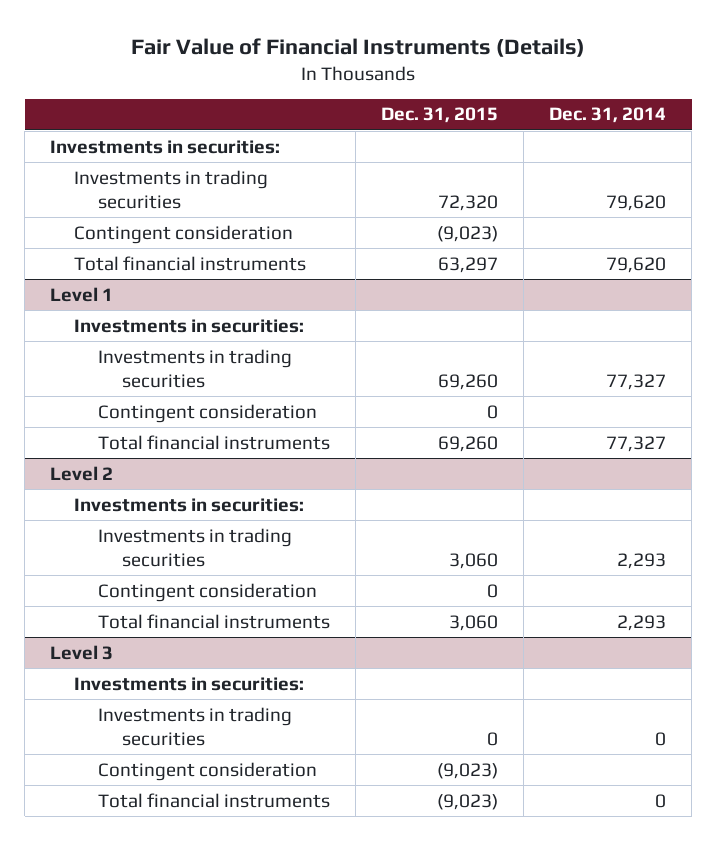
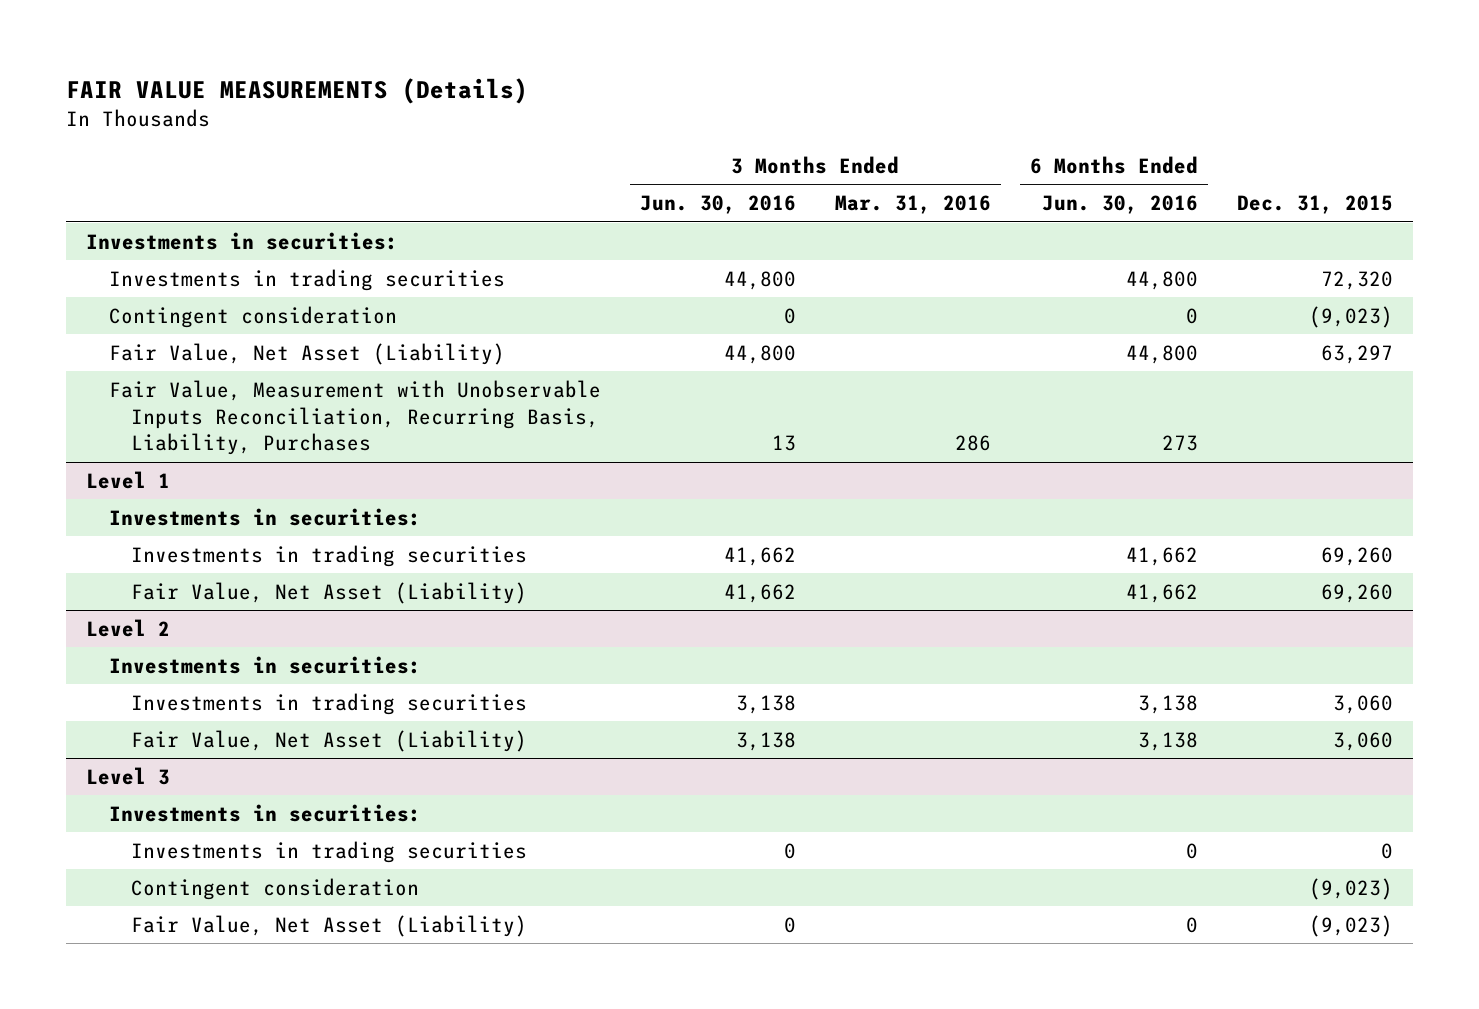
- Fair Value of Financial Instruments (Details)
+ FAIR VALUE MEASUREMENTS (Details)
- | Dec. 31, 2015 | Dec. 31, 2014
+ | 3 Months Ended Jun. 30, 2016 | 3 Months Ended Mar. 31, 2016 | 6 Months Ended Jun. 30, 2016 | Dec. 31, 2015
- Total financial instruments | 63,297 | 79,620
+ Fair Value, Net Asset (Liability) | 44,800 | | 44,800 | 63,297
+ Fair Value, Measurement with Unobservable Inputs Reconciliation, Recurring Basis, Liability, Purchases | 13 | 286 | 273 |
@ Level 1
- Contingent consideration | 0 |
- Total financial instruments | 69,260 | 77,327
+ Fair Value, Net Asset (Liability) | 41,662 | | 41,662 | 69,260
@ Level 2
- Contingent consideration | 0 |
- Total financial instruments | 3,060 | 2,293
+ Fair Value, Net Asset (Liability) | 3,138 | | 3,138 | 3,060
@ Level 3
- Total financial instruments | (9,023) | 0
+ Fair Value, Net Asset (Liability) | 0 | | 0 | (9,023)

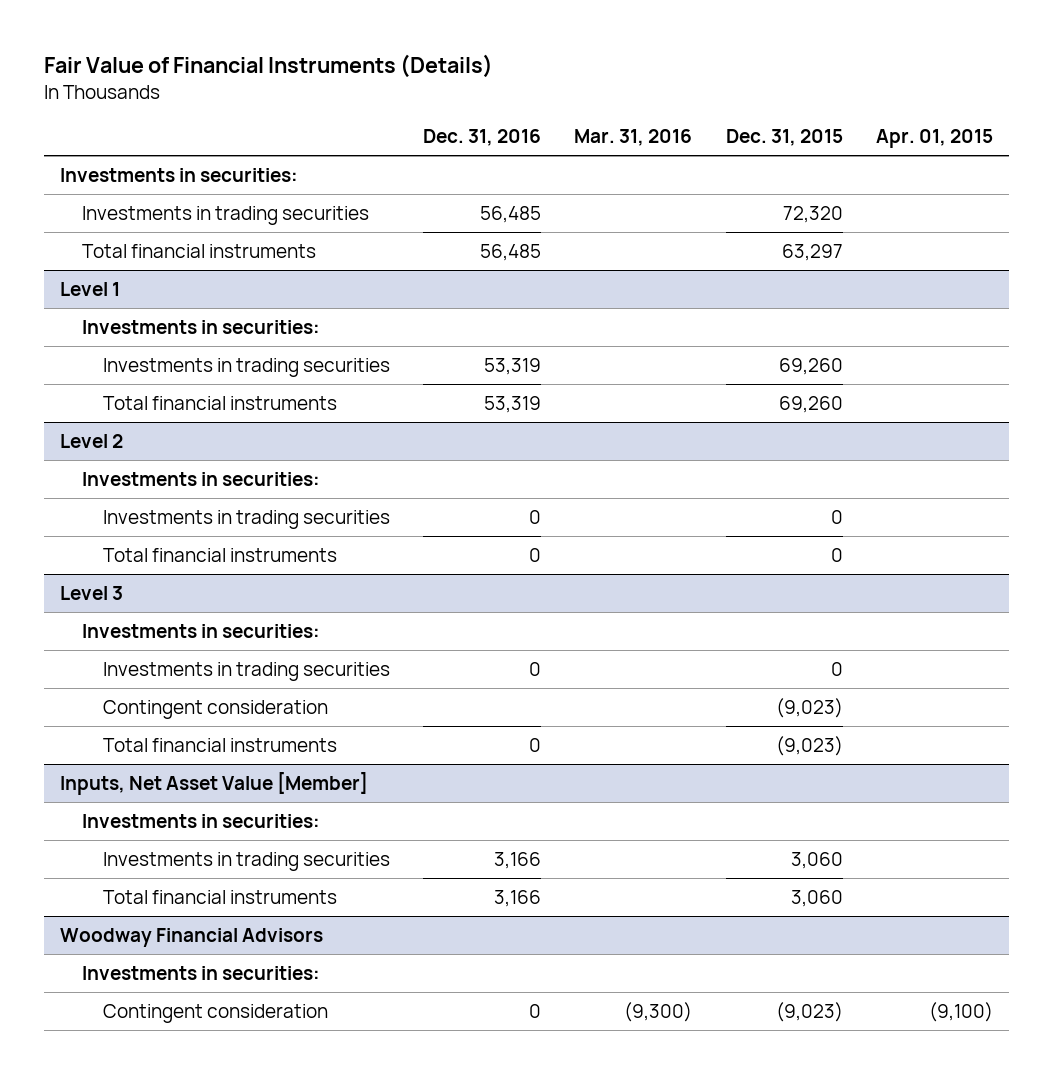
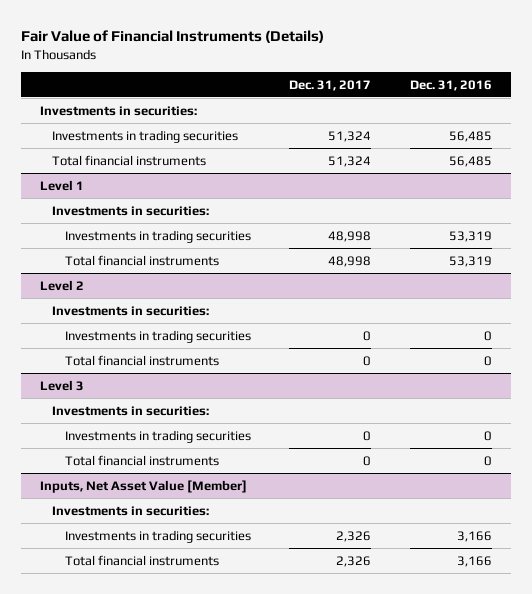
- | Dec. 31, 2016 | Mar. 31, 2016 | Dec. 31, 2015 | Apr. 01, 2015
+ | Dec. 31, 2017 | Dec. 31, 2016
@ Level 3
- Contingent consideration | | | (9,023) |
- Woodway Financial Advisors
- Investments in securities:
- Contingent consideration | 0 | (9,300) | (9,023) | (9,100)

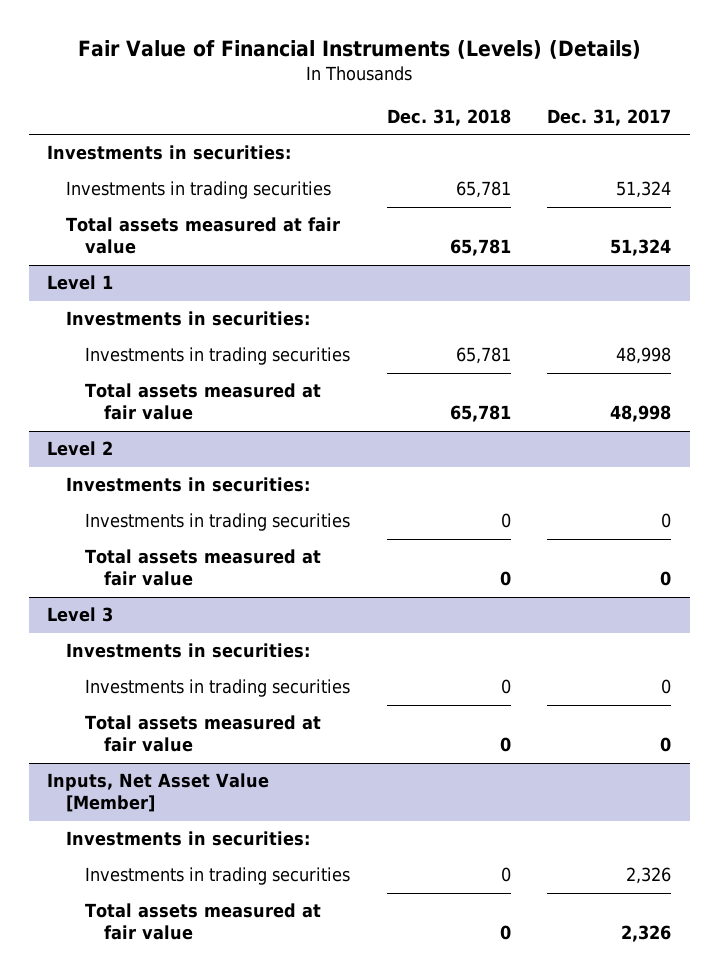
- Fair Value of Financial Instruments (Details)
+ Fair Value of Financial Instruments (Levels) (Details)
- | Dec. 31, 2017 | Dec. 31, 2016
+ | Dec. 31, 2018 | Dec. 31, 2017
- Total financial instruments | 51,324 | 56,485
+ Total assets measured at fair value | 65,781 | 51,324
@ Level 1
- Total financial instruments | 48,998 | 53,319
+ Total assets measured at fair value | 65,781 | 48,998
@ Level 2
- Total financial instruments | 0 | 0
+ Total assets measured at fair value | 0 | 0
@ Level 3
- Total financial instruments | 0 | 0
+ Total assets measured at fair value | 0 | 0
@ Inputs, Net Asset Value [Member]
- Total financial instruments | 2,326 | 3,166
+ Total assets measured at fair value | 0 | 2,326

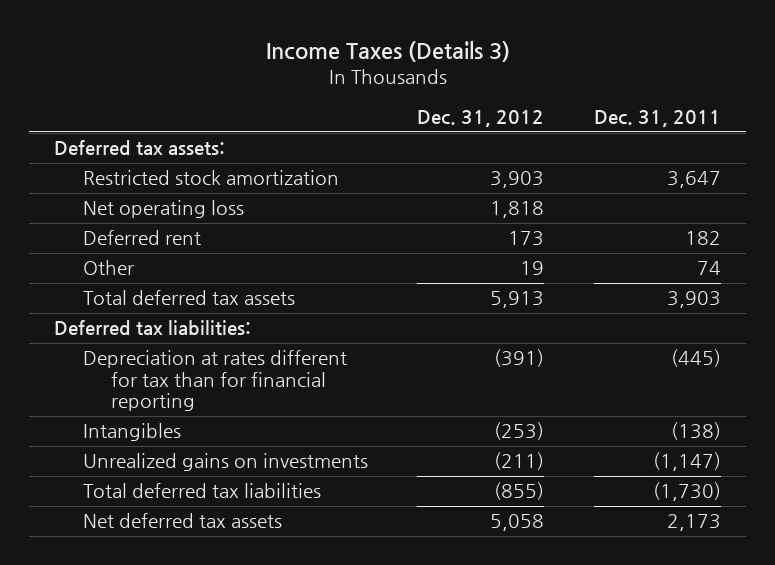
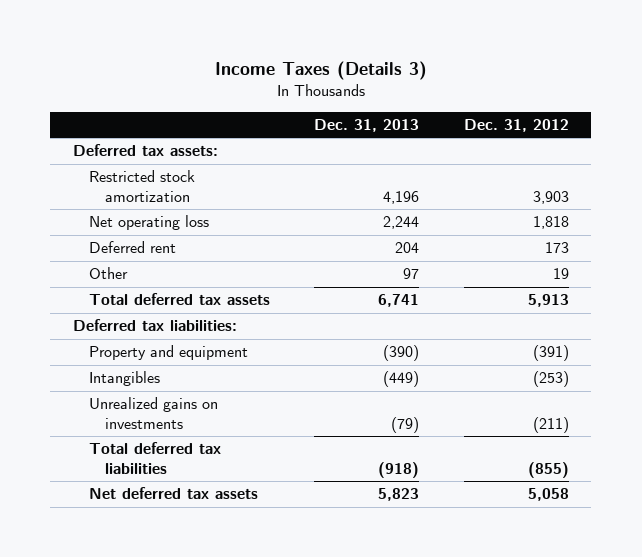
- | Dec. 31, 2012 | Dec. 31, 2011
+ | Dec. 31, 2013 | Dec. 31, 2012
- Depreciation at rates different for tax than for financial reporting | (391) | (445)
+ Property and equipment | (390) | (391)

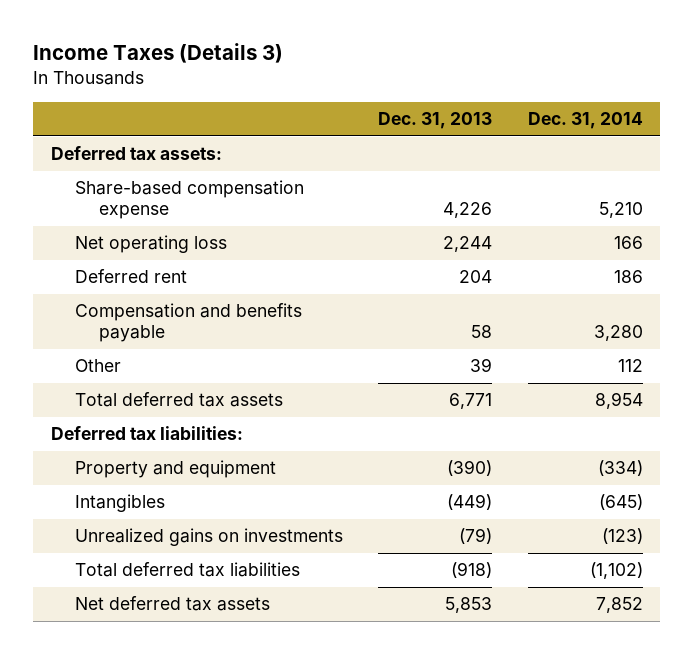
- | Dec. 31, 2013 | Dec. 31, 2012
+ | Dec. 31, 2013 | Dec. 31, 2014
- Restricted stock amortization | 4,196 | 3,903
+ Share-based compensation expense | 4,226 | 5,210
- Other | 97 | 19
- Total deferred tax assets | 6,741 | 5,913
+ Compensation and benefits payable | 58 | 3,280
+ Other | 39 | 112
+ Total deferred tax assets | 6,771 | 8,954
- Net deferred tax assets | 5,823 | 5,058
+ Net deferred tax assets | 5,853 | 7,852

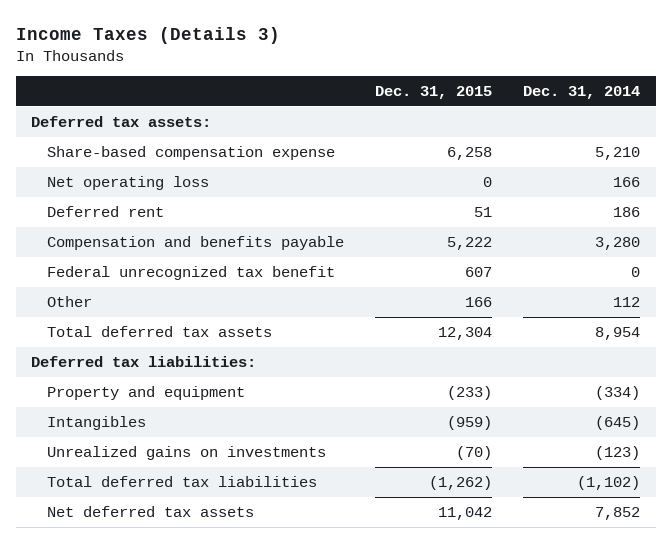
- | Dec. 31, 2013 | Dec. 31, 2014
+ | Dec. 31, 2015 | Dec. 31, 2014
+ Federal unrecognized tax benefit | 607 | 0

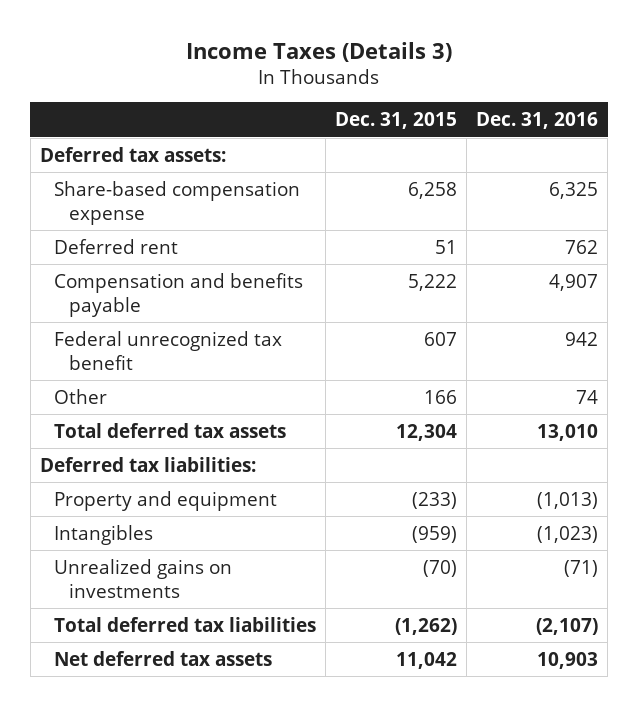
- | Dec. 31, 2015 | Dec. 31, 2014
+ | Dec. 31, 2015 | Dec. 31, 2016
- Net operating loss | 0 | 166

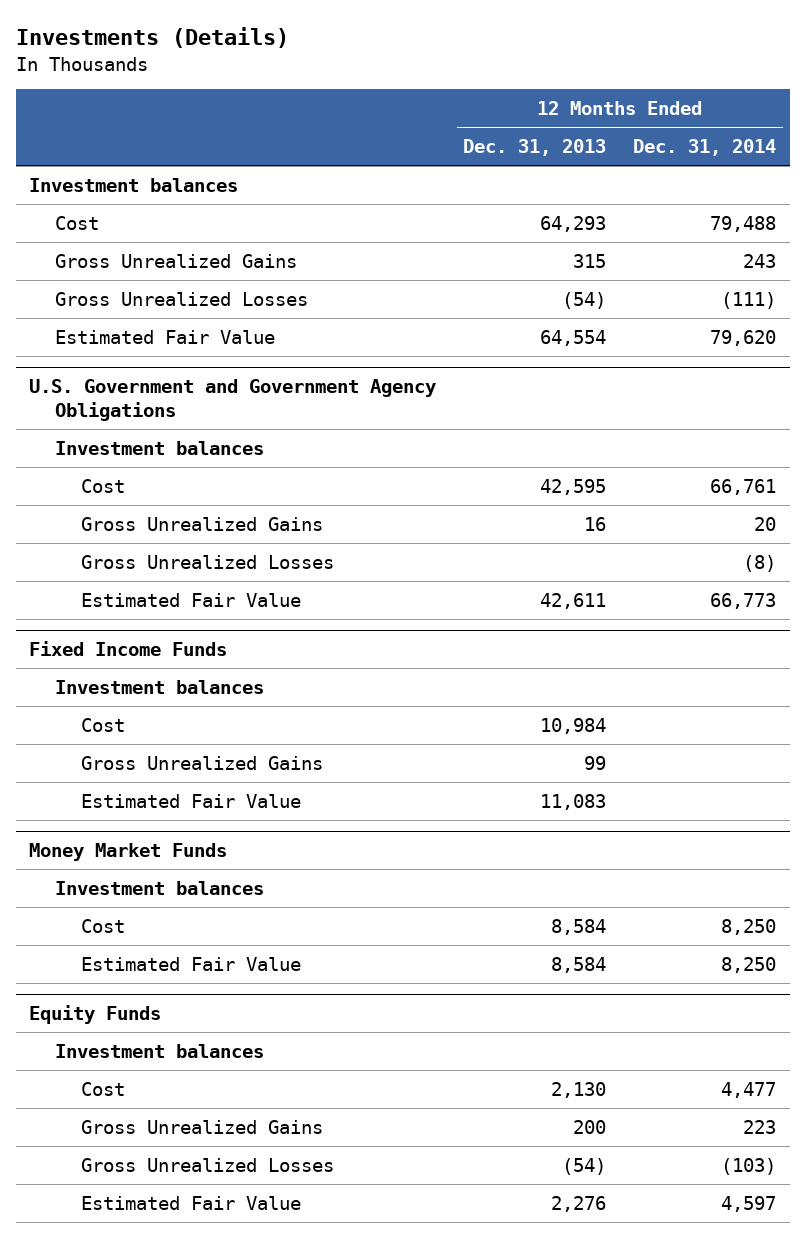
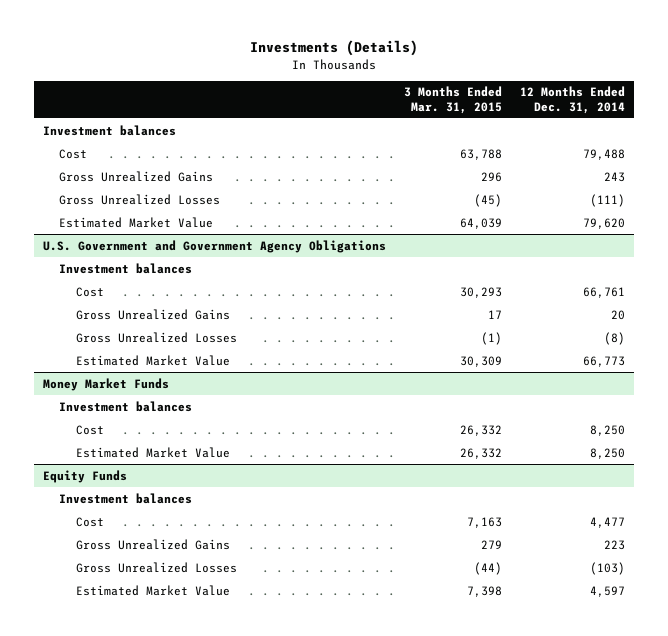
- | 12 Months Ended Dec. 31, 2013 | 12 Months Ended Dec. 31, 2014
+ | 3 Months Ended Mar. 31, 2015 | 12 Months Ended Dec. 31, 2014
- Estimated Fair Value | 64,554 | 79,620
+ Estimated Market Value | 64,039 | 79,620
@ U.S. Government and Government Agency Obligations
- Estimated Fair Value | 42,611 | 66,773
- Fixed Income Funds
- Investment balances
- Cost | 10,984 |
- Gross Unrealized Gains | 99 |
- Estimated Fair Value | 11,083 |
@ U.S. Government and Government Agency Obligations
+ Estimated Market Value | 30,309 | 66,773
@ Money Market Funds
- Estimated Fair Value | 8,584 | 8,250
+ Estimated Market Value | 26,332 | 8,250
@ Equity Funds
- Estimated Fair Value | 2,276 | 4,597
+ Estimated Market Value | 7,398 | 4,597

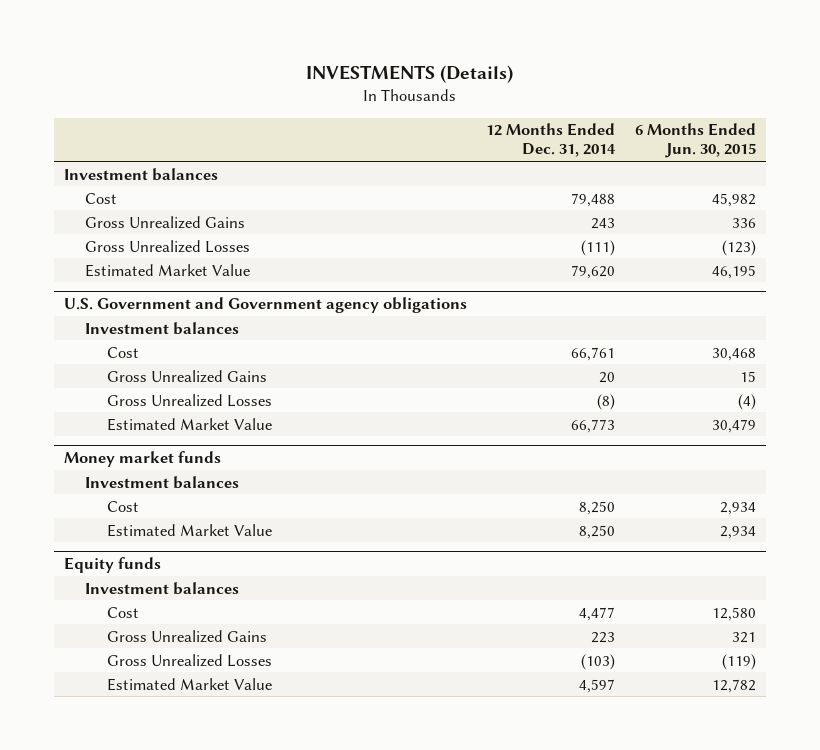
- Investments (Details)
+ INVESTMENTS (Details)
- | 3 Months Ended Mar. 31, 2015 | 12 Months Ended Dec. 31, 2014
+ | 12 Months Ended Dec. 31, 2014 | 6 Months Ended Jun. 30, 2015
- U.S. Government and Government Agency Obligations
+ U.S. Government and Government agency obligations
- Money Market Funds
+ Money market funds
- Equity Funds
+ Equity funds

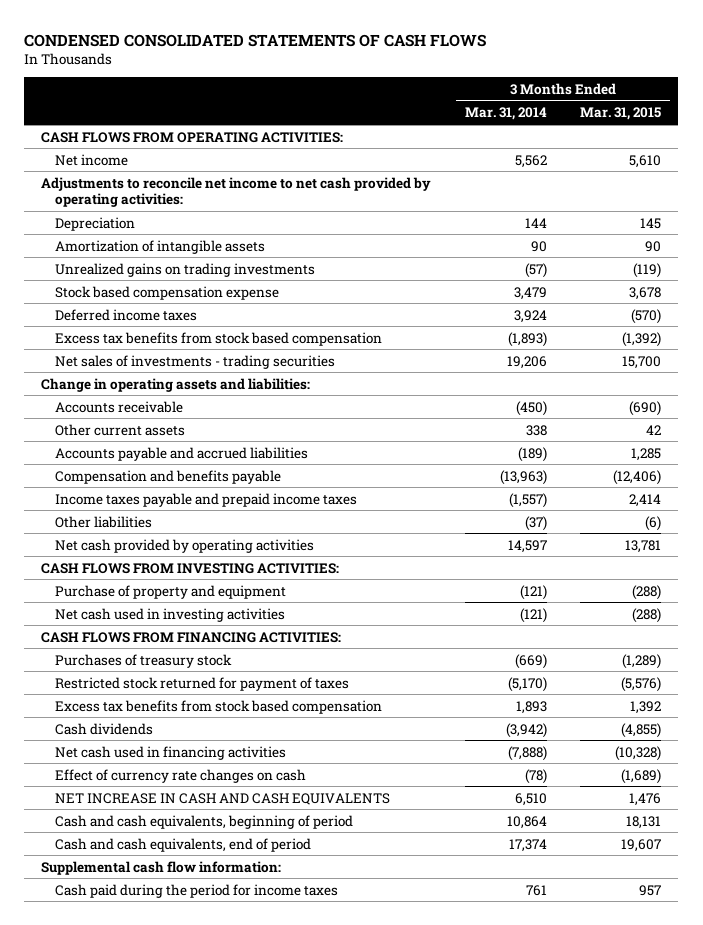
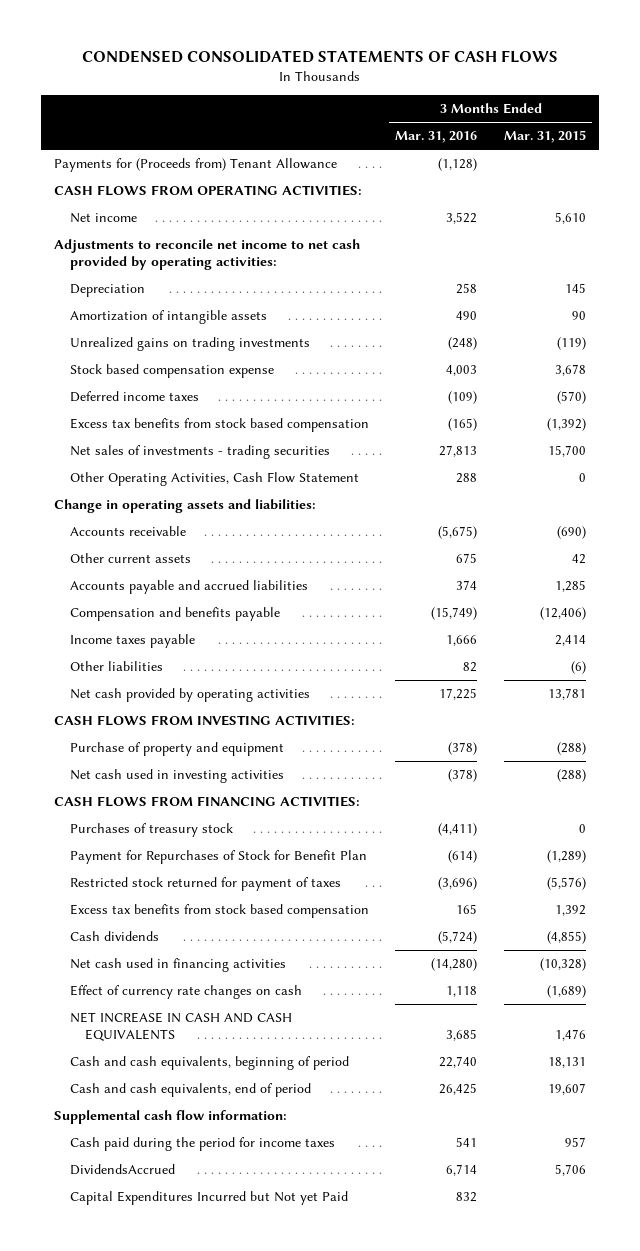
- | 3 Months Ended Mar. 31, 2014 | 3 Months Ended Mar. 31, 2015
+ | 3 Months Ended Mar. 31, 2016 | 3 Months Ended Mar. 31, 2015
+ Payments for (Proceeds from) Tenant Allowance | (1,128) |
+ Other Operating Activities, Cash Flow Statement | 288 | 0
- Income taxes payable and prepaid income taxes | (1,557) | 2,414
+ Income taxes payable | 1,666 | 2,414
- Purchases of treasury stock | (669) | (1,289)
+ Purchases of treasury stock | (4,411) | 0
+ Payment for Repurchases of Stock for Benefit Plan | (614) | (1,289)
+ DividendsAccrued | 6,714 | 5,706
+ Capital Expenditures Incurred but Not yet Paid | 832 |

